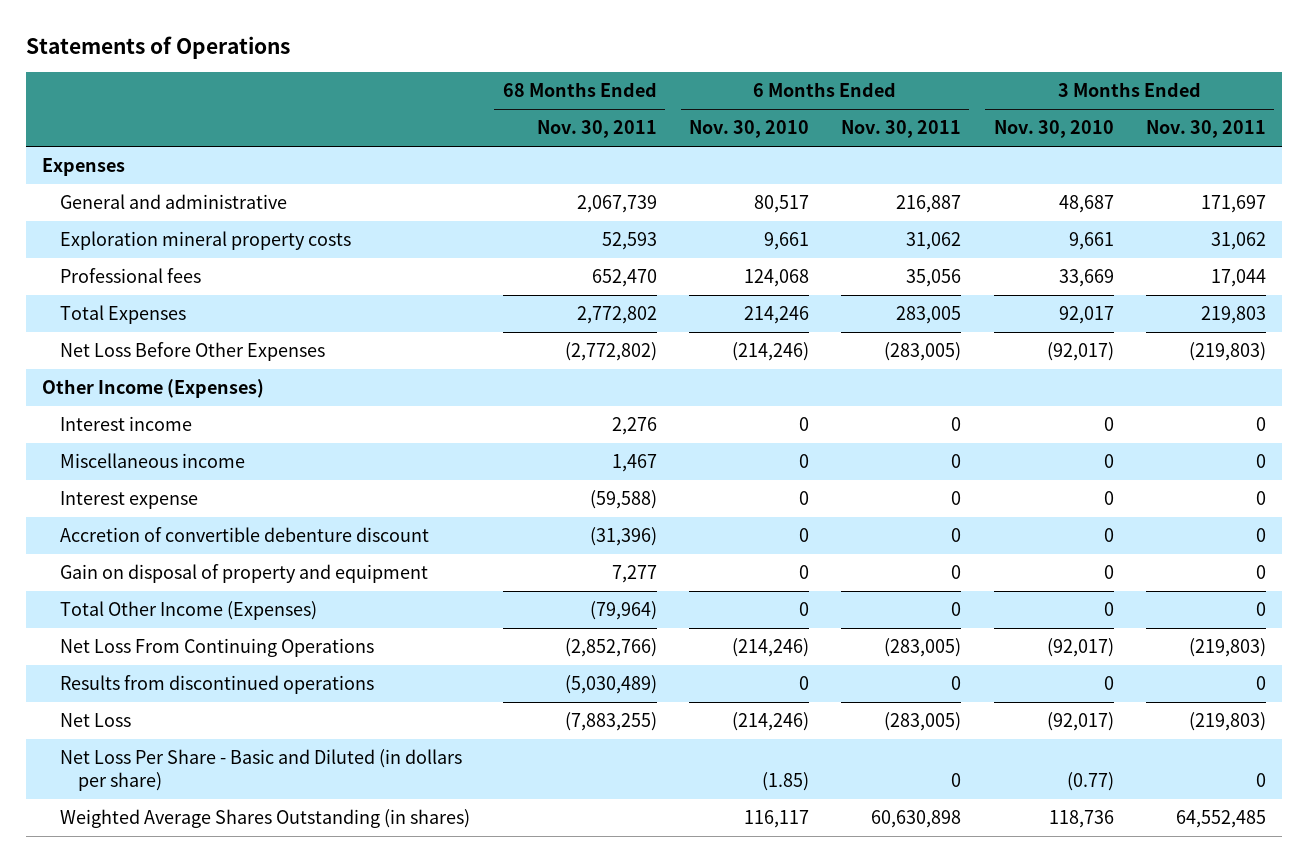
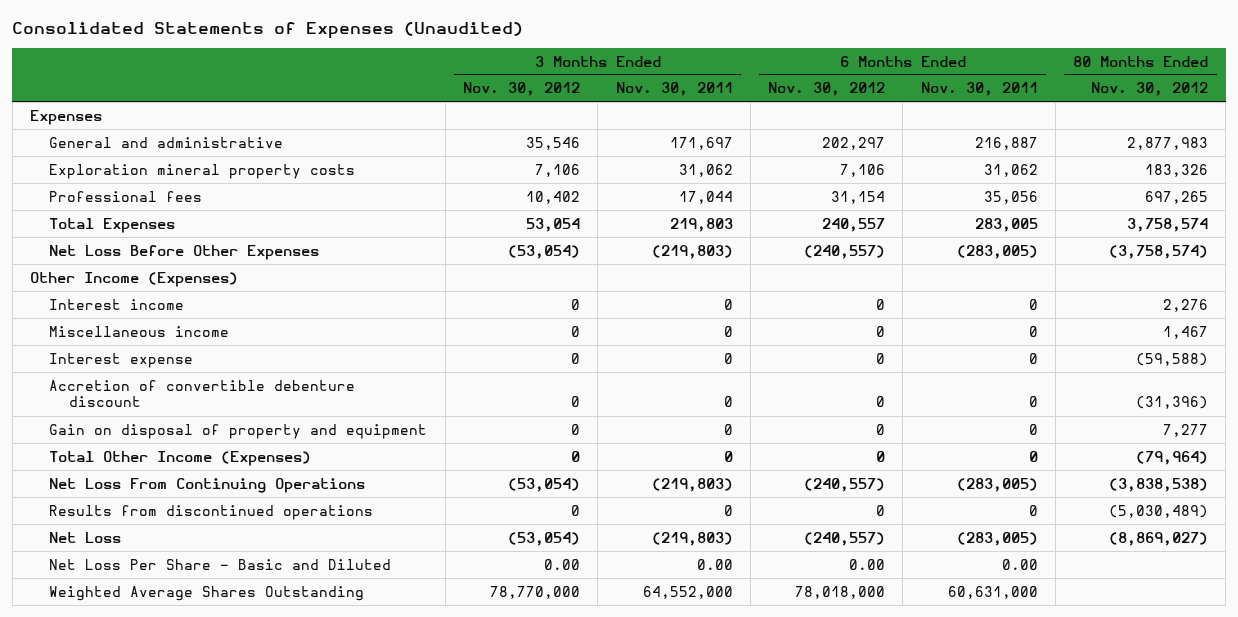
- Statements of Operations
+ Consolidated Statements of Expenses (Unaudited)
- | 68 Months Ended Nov. 30, 2011 | 6 Months Ended Nov. 30, 2010 | 6 Months Ended Nov. 30, 2011 | 3 Months Ended Nov. 30, 2010 | 3 Months Ended Nov. 30, 2011
+ | 3 Months Ended Nov. 30, 2012 | 3 Months Ended Nov. 30, 2011 | 6 Months Ended Nov. 30, 2012 | 6 Months Ended Nov. 30, 2011 | 80 Months Ended Nov. 30, 2012
- Net Loss Per Share - Basic and Diluted (in dollars per share) | | (1.85) | 0 | (0.77) | 0
- Weighted Average Shares Outstanding (in shares) | | 116,117 | 60,630,898 | 118,736 | 64,552,485
+ Net Loss Per Share - Basic and Diluted | 0.00 | 0.00 | 0.00 | 0.00 |
+ Weighted Average Shares Outstanding | 78,770,000 | 64,552,000 | 78,018,000 | 60,631,000 |

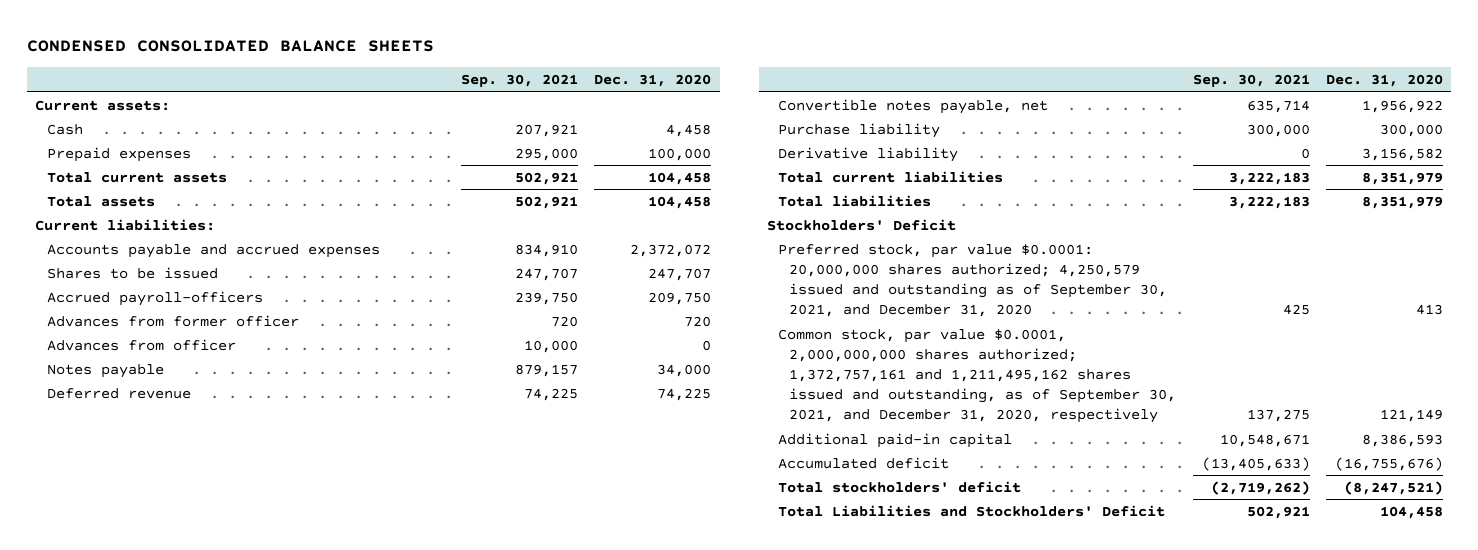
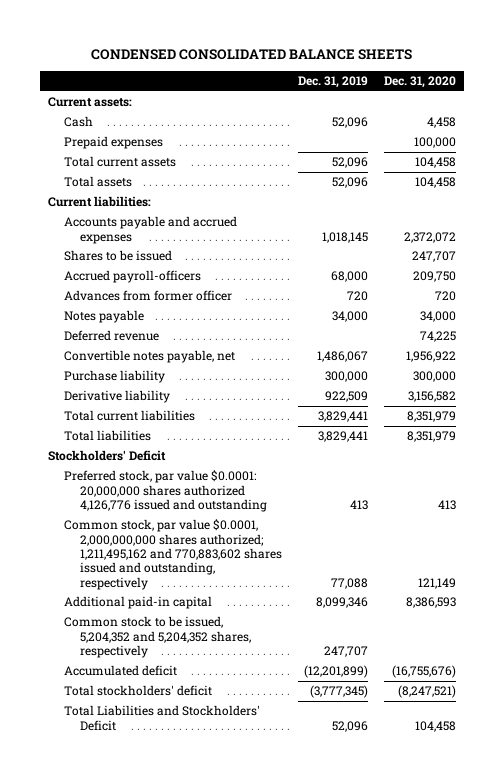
- | Sep. 30, 2021 | Dec. 31, 2020
+ | Dec. 31, 2019 | Dec. 31, 2020
- Advances from officer | 10,000 | 0
- Preferred stock, par value $0.0001: 20,000,000 shares authorized; 4,250,579 issued and outstanding as of September 30, 2021, and December 31, 2020 | 425 | 413
- Common stock, par value $0.0001, 2,000,000,000 shares authorized; 1,372,757,161 and 1,211,495,162 shares issued and outstanding, as of September 30, 2021, and December 31, 2020, respectively | 137,275 | 121,149
+ Preferred stock, par value $0.0001: 20,000,000 shares authorized 4,126,776 issued and outstanding | 413 | 413
+ Common stock, par value $0.0001, 2,000,000,000 shares authorized; 1,211,495,162 and 770,883,602 shares issued and outstanding, respectively | 77,088 | 121,149
+ Common stock to be issued, 5,204,352 and 5,204,352 shares, respectively | 247,707 |

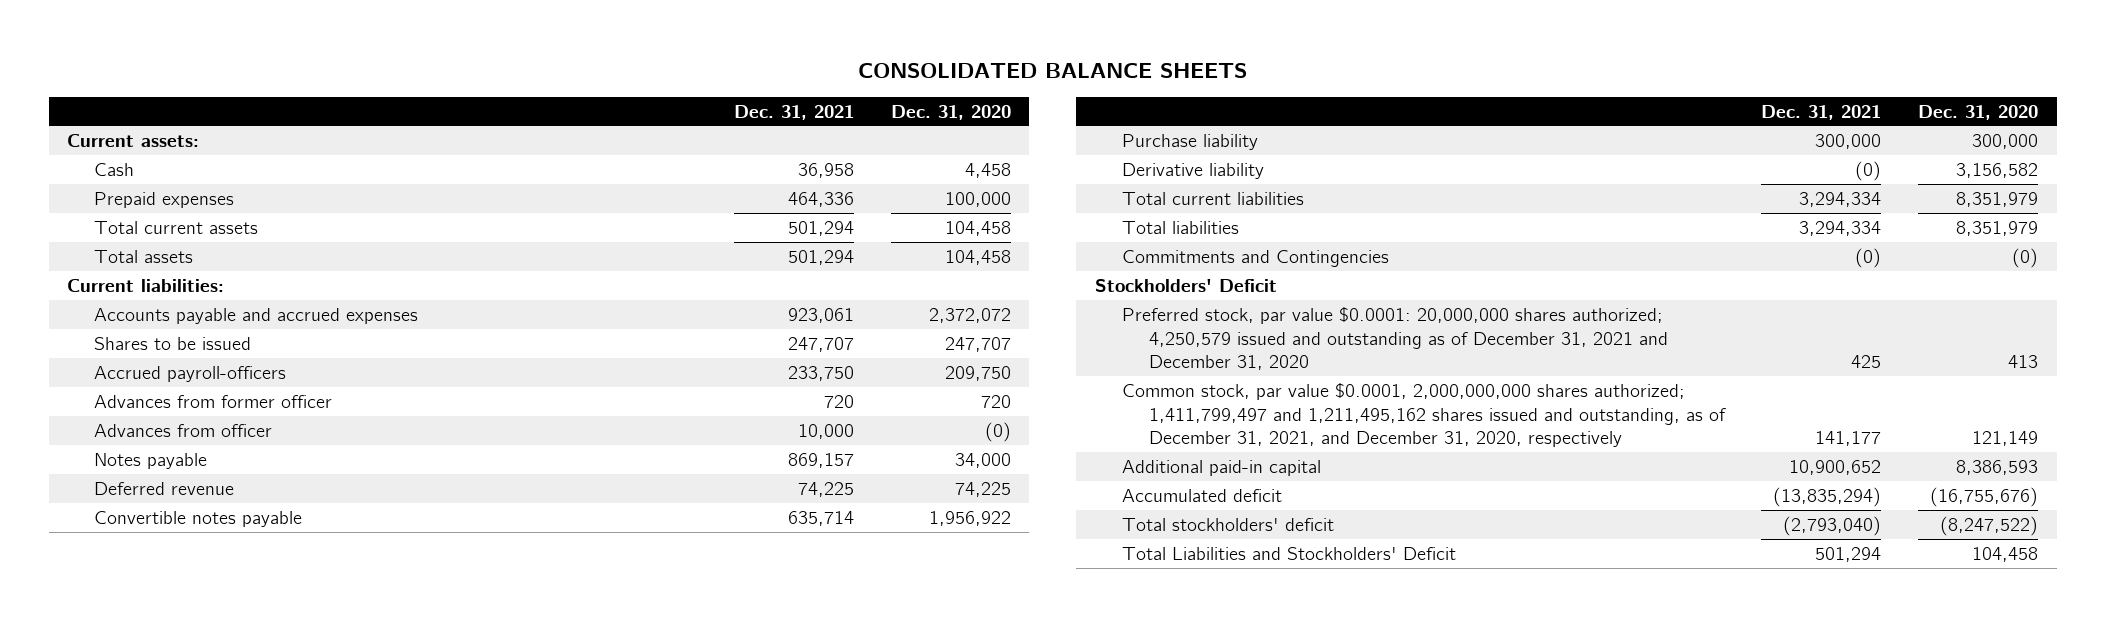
- CONDENSED CONSOLIDATED BALANCE SHEETS
+ CONSOLIDATED BALANCE SHEETS
- | Dec. 31, 2019 | Dec. 31, 2020
+ | Dec. 31, 2021 | Dec. 31, 2020
+ Advances from officer | 10,000 | (0)
- Convertible notes payable, net | 1,486,067 | 1,956,922
+ Convertible notes payable | 635,714 | 1,956,922
+ Commitments and Contingencies | (0) | (0)
- Preferred stock, par value $0.0001: 20,000,000 shares authorized 4,126,776 issued and outstanding | 413 | 413
- Common stock, par value $0.0001, 2,000,000,000 shares authorized; 1,211,495,162 and 770,883,602 shares issued and outstanding, respectively | 77,088 | 121,149
+ Preferred stock, par value $0.0001: 20,000,000 shares authorized; 4,250,579 issued and outstanding as of December 31, 2021 and December 31, 2020 | 425 | 413
+ Common stock, par value $0.0001, 2,000,000,000 shares authorized; 1,411,799,497 and 1,211,495,162 shares issued and outstanding, as of December 31, 2021, and December 31, 2020, respectively | 141,177 | 121,149
- Common stock to be issued, 5,204,352 and 5,204,352 shares, respectively | 247,707 |
- Total stockholders' deficit | (3,777,345) | (8,247,521)
+ Total stockholders' deficit | (2,793,040) | (8,247,522)

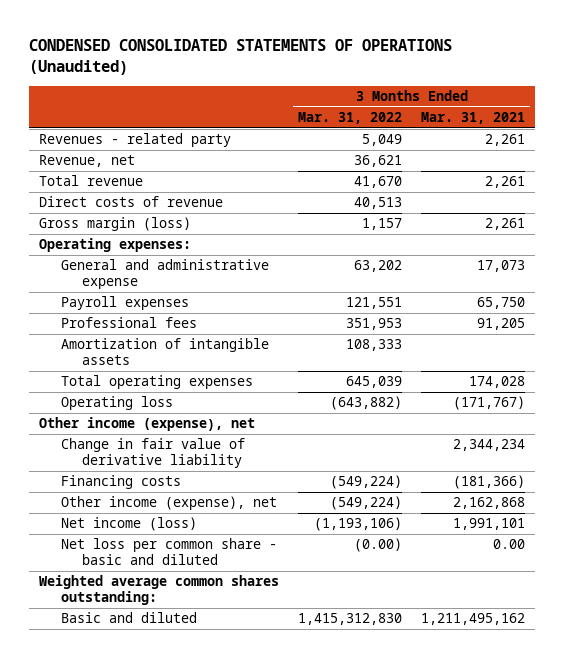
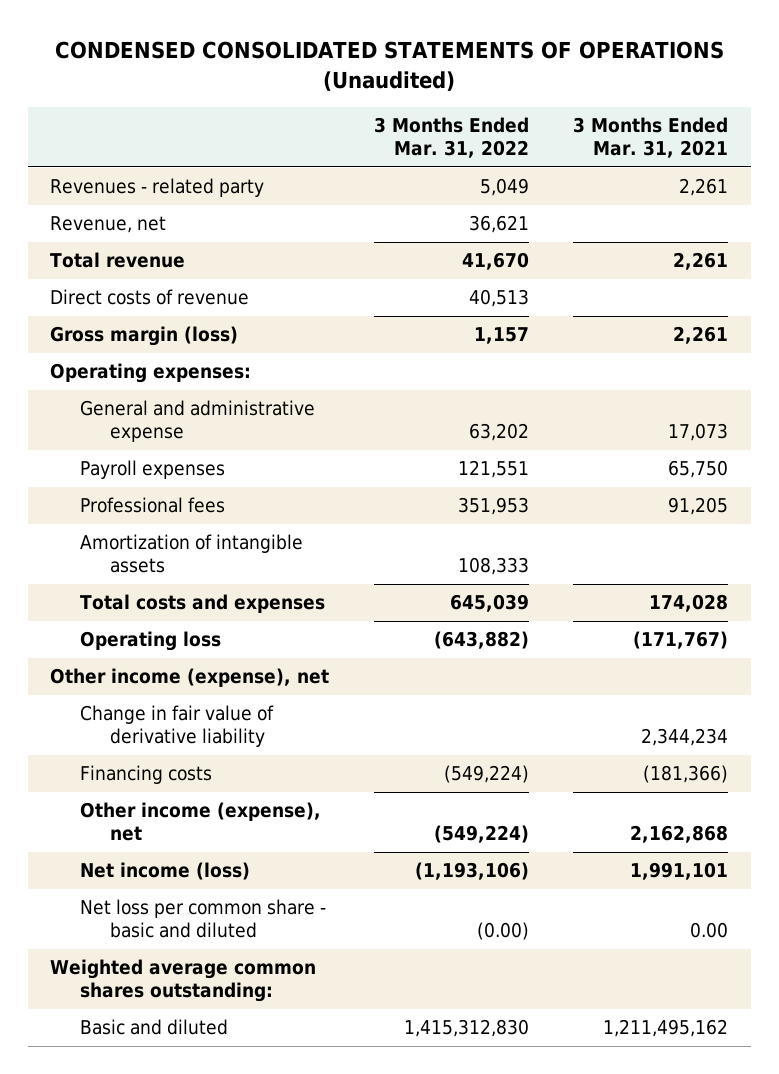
- Total operating expenses | 645,039 | 174,028
+ Total costs and expenses | 645,039 | 174,028

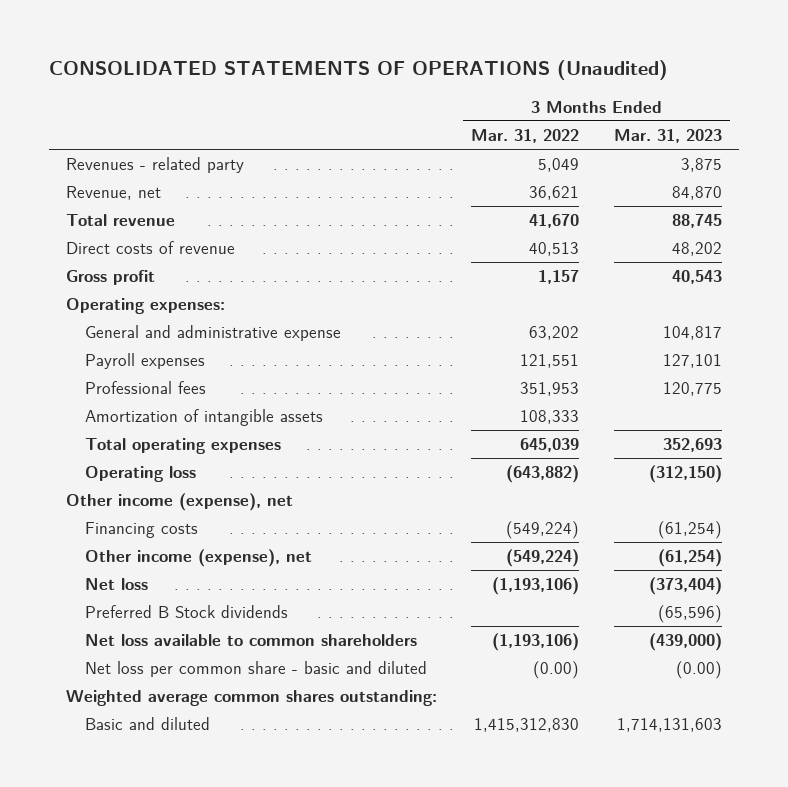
- CONDENSED CONSOLIDATED STATEMENTS OF OPERATIONS (Unaudited)
+ CONSOLIDATED STATEMENTS OF OPERATIONS (Unaudited)
- | 3 Months Ended Mar. 31, 2022 | 3 Months Ended Mar. 31, 2021
+ | 3 Months Ended Mar. 31, 2022 | 3 Months Ended Mar. 31, 2023
- Gross margin (loss) | 1,157 | 2,261
+ Gross profit | 1,157 | 40,543
- Total costs and expenses | 645,039 | 174,028
+ Total operating expenses | 645,039 | 352,693
- Change in fair value of derivative liability | | 2,344,234
- Net income (loss) | (1,193,106) | 1,991,101
+ Net loss | (1,193,106) | (373,404)
+ Preferred B Stock dividends | | (65,596)
+ Net loss available to common shareholders | (1,193,106) | (439,000)

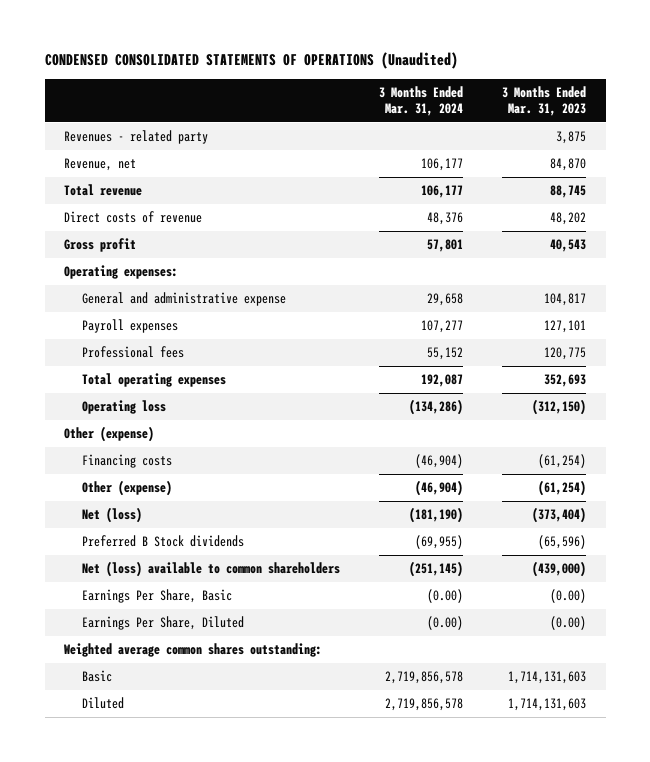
- CONSOLIDATED STATEMENTS OF OPERATIONS (Unaudited)
+ CONDENSED CONSOLIDATED STATEMENTS OF OPERATIONS (Unaudited)
- | 3 Months Ended Mar. 31, 2022 | 3 Months Ended Mar. 31, 2023
+ | 3 Months Ended Mar. 31, 2024 | 3 Months Ended Mar. 31, 2023
- Amortization of intangible assets | 108,333 |
- Other income (expense), net
+ Other (expense)
- Other income (expense), net | (549,224) | (61,254)
- Net loss | (1,193,106) | (373,404)
+ Other (expense) | (46,904) | (61,254)
+ Net (loss) | (181,190) | (373,404)
- Net loss available to common shareholders | (1,193,106) | (439,000)
- Net loss per common share - basic and diluted | (0.00) | (0.00)
+ Net (loss) available to common shareholders | (251,145) | (439,000)
+ Earnings Per Share, Basic | (0.00) | (0.00)
+ Earnings Per Share, Diluted | (0.00) | (0.00)
- Basic and diluted | 1,415,312,830 | 1,714,131,603
+ Basic | 2,719,856,578 | 1,714,131,603
+ Diluted | 2,719,856,578 | 1,714,131,603

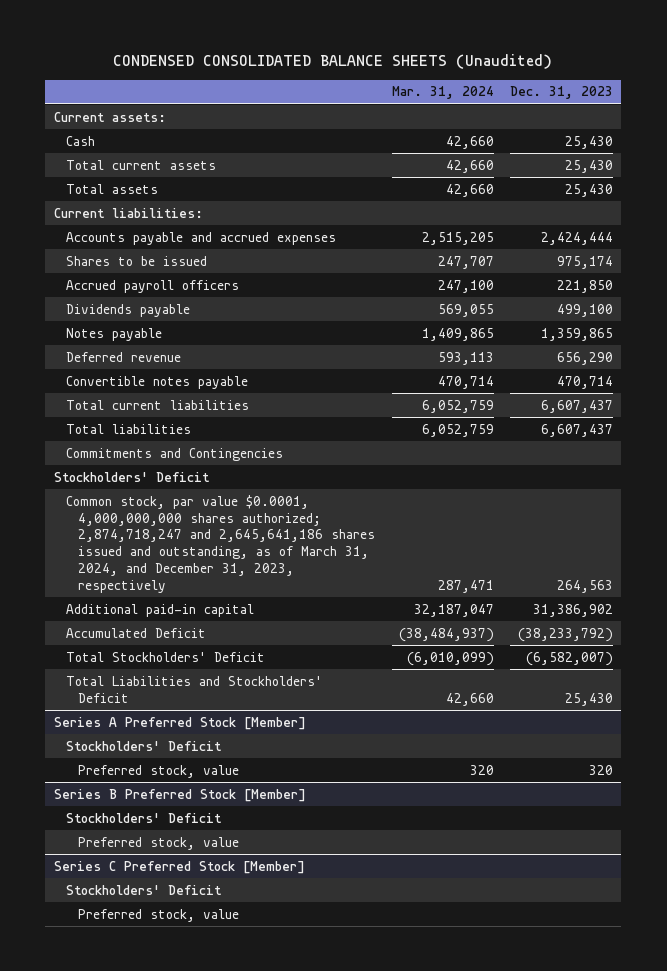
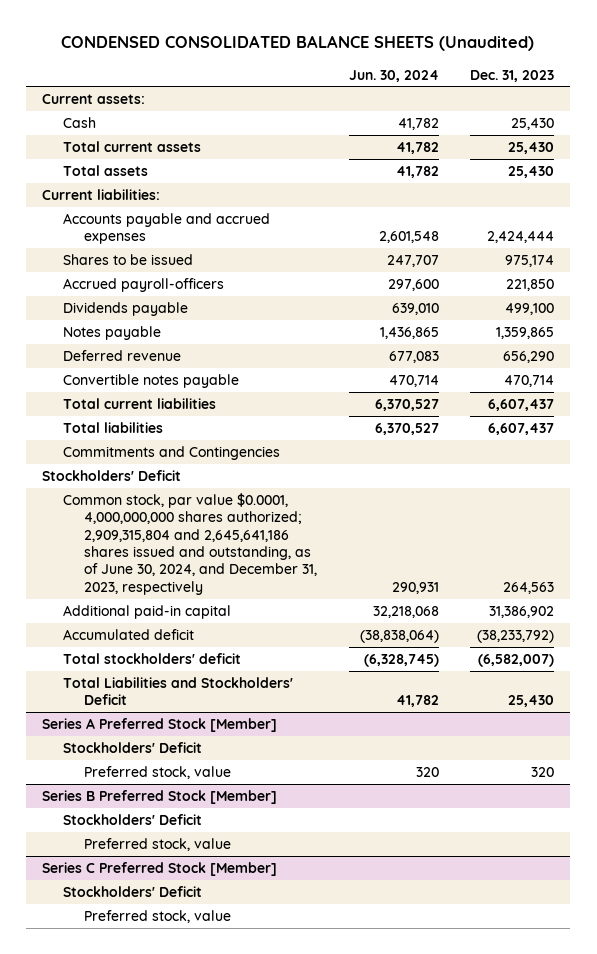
- | Mar. 31, 2024 | Dec. 31, 2023
+ | Jun. 30, 2024 | Dec. 31, 2023
- Accrued payroll officers | 247,100 | 221,850
+ Accrued payroll-officers | 297,600 | 221,850
- Common stock, par value $0.0001, 4,000,000,000 shares authorized; 2,874,718,247 and 2,645,641,186 shares issued and outstanding, as of March 31, 2024, and December 31, 2023, respectively | 287,471 | 264,563
+ Common stock, par value $0.0001, 4,000,000,000 shares authorized; 2,909,315,804 and 2,645,641,186 shares issued and outstanding, as of June 30, 2024, and December 31, 2023, respectively | 290,931 | 264,563
- Accumulated Deficit | (38,484,937) | (38,233,792)
- Total Stockholders' Deficit | (6,010,099) | (6,582,007)
+ Accumulated deficit | (38,838,064) | (38,233,792)
+ Total stockholders' deficit | (6,328,745) | (6,582,007)

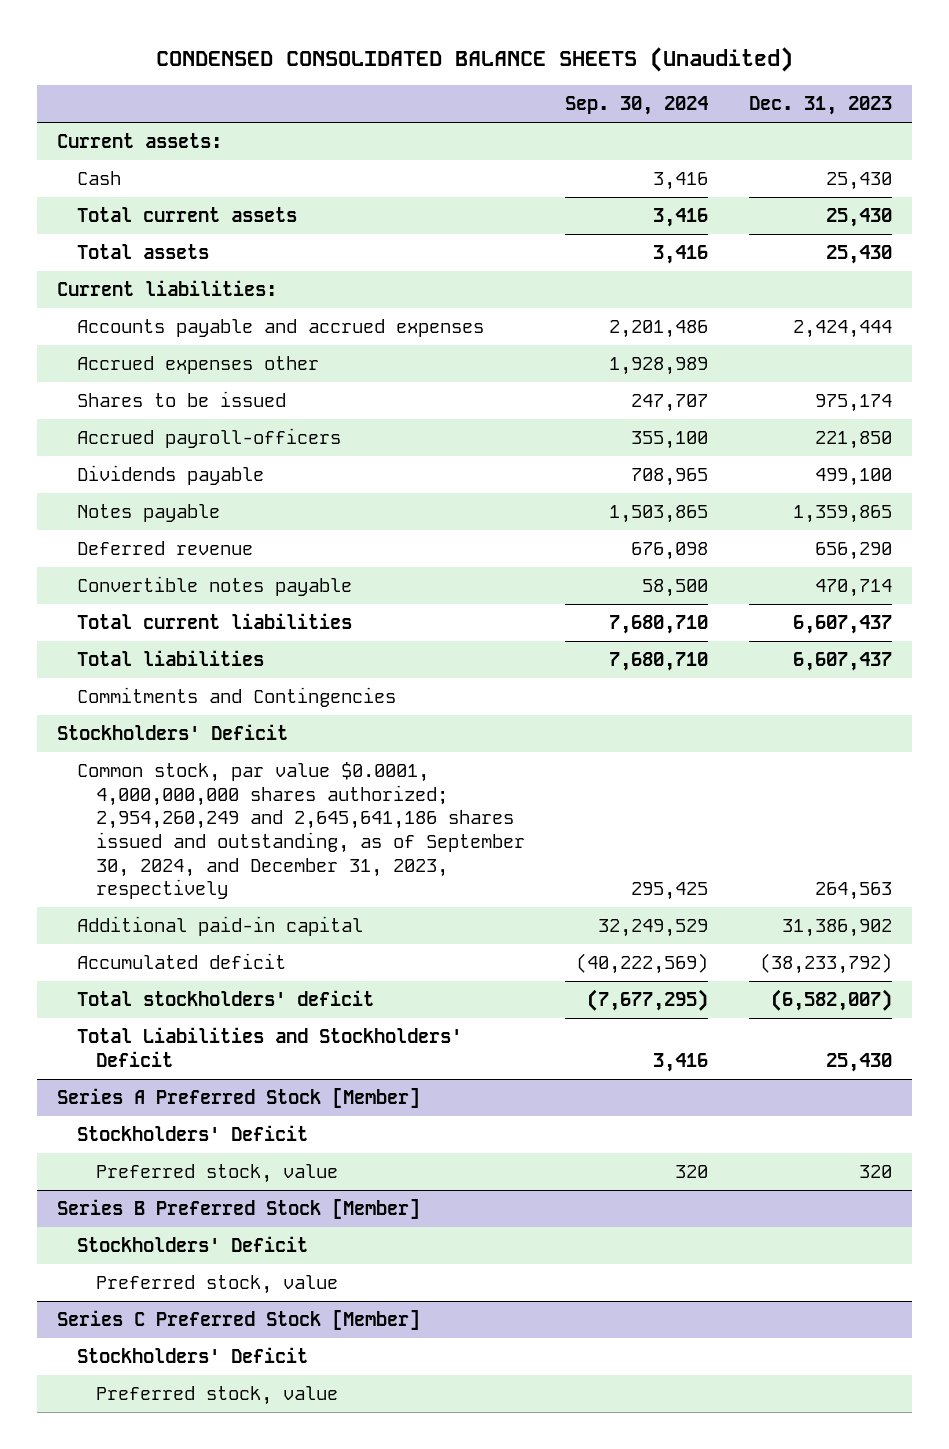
- | Jun. 30, 2024 | Dec. 31, 2023
+ | Sep. 30, 2024 | Dec. 31, 2023
+ Accrued expenses other | 1,928,989 |
- Common stock, par value $0.0001, 4,000,000,000 shares authorized; 2,909,315,804 and 2,645,641,186 shares issued and outstanding, as of June 30, 2024, and December 31, 2023, respectively | 290,931 | 264,563
+ Common stock, par value $0.0001, 4,000,000,000 shares authorized; 2,954,260,249 and 2,645,641,186 shares issued and outstanding, as of September 30, 2024, and December 31, 2023, respectively | 295,425 | 264,563

